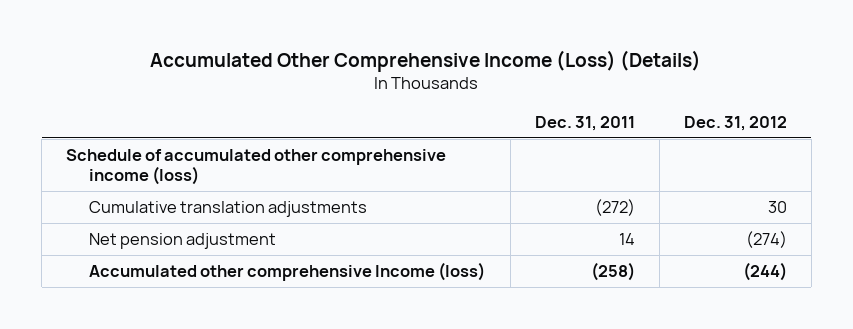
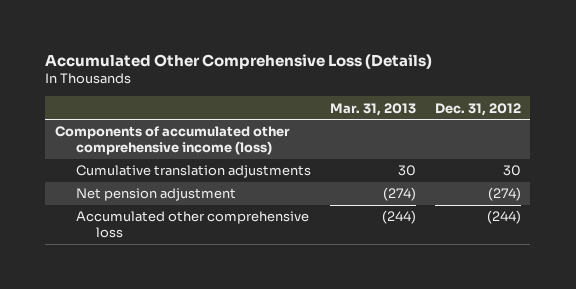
- Accumulated Other Comprehensive Income (Loss) (Details)
+ Accumulated Other Comprehensive Loss (Details)
- | Dec. 31, 2011 | Dec. 31, 2012
+ | Mar. 31, 2013 | Dec. 31, 2012
- Schedule of accumulated other comprehensive income (loss)
+ Components of accumulated other comprehensive income (loss)
- Accumulated other comprehensive Income (loss) | (258) | (244)
+ Accumulated other comprehensive loss | (244) | (244)

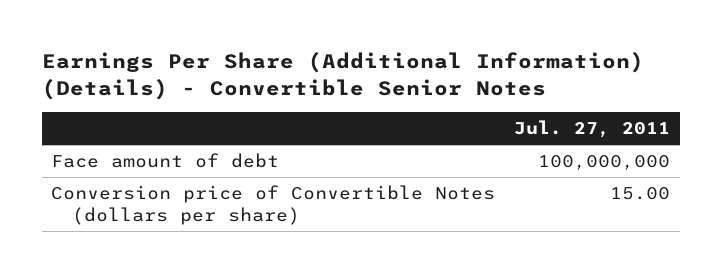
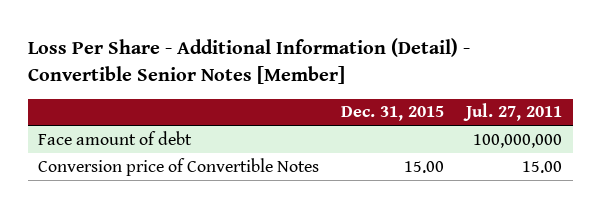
- Earnings Per Share (Additional Information) (Details) - Convertible Senior Notes
+ Loss Per Share - Additional Information (Detail) - Convertible Senior Notes [Member]
- | Jul. 27, 2011
+ | Dec. 31, 2015 | Jul. 27, 2011
- Conversion price of Convertible Notes (dollars per share) | 15.00
+ Conversion price of Convertible Notes | 15.00 | 15.00

